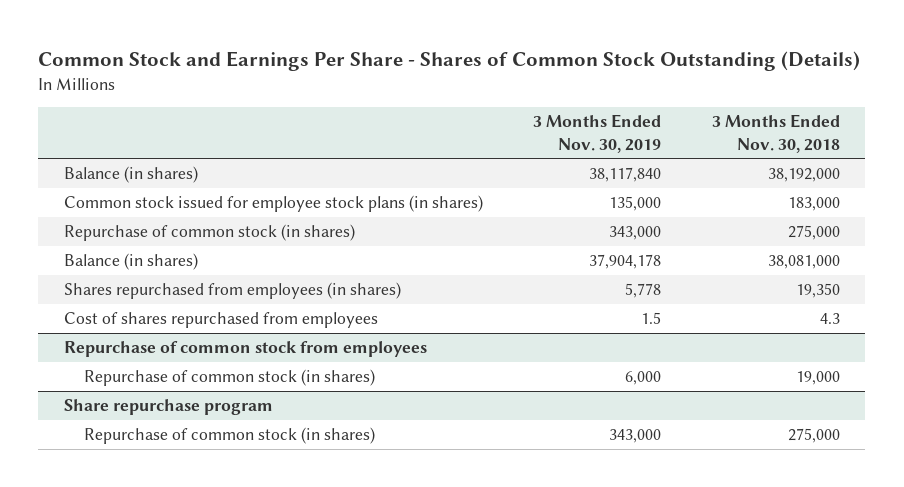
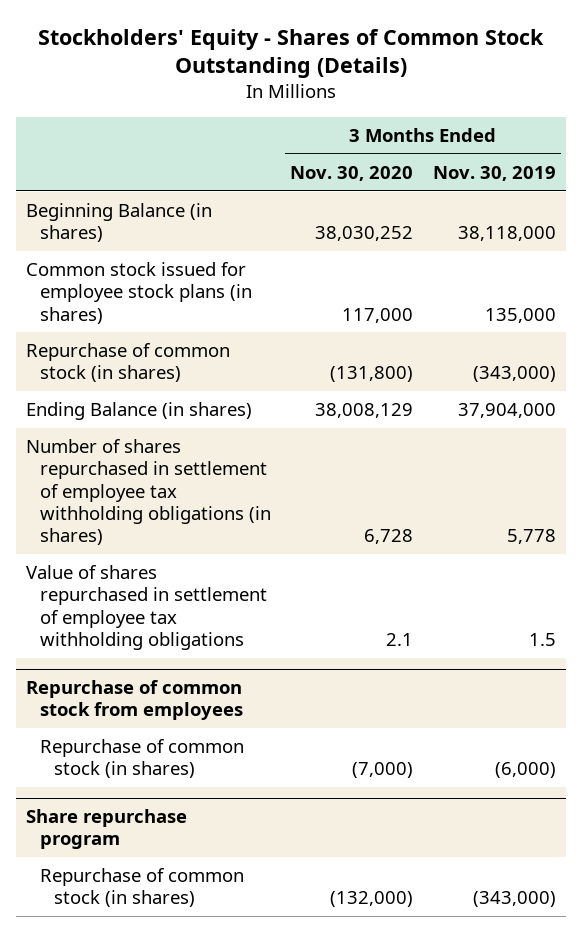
- Common Stock and Earnings Per Share - Shares of Common Stock Outstanding (Details)
+ Stockholders' Equity - Shares of Common Stock Outstanding (Details)
- | 3 Months Ended Nov. 30, 2019 | 3 Months Ended Nov. 30, 2018
+ | 3 Months Ended Nov. 30, 2020 | 3 Months Ended Nov. 30, 2019
- Balance (in shares) | 38,117,840 | 38,192,000
+ Beginning Balance (in shares) | 38,030,252 | 38,118,000
- Repurchase of common stock (in shares) | 343,000 | 275,000
- Balance (in shares) | 37,904,178 | 38,081,000
- Shares repurchased from employees (in shares) | 5,778 | 19,350
- Cost of shares repurchased from employees | 1.5 | 4.3
+ Repurchase of common stock (in shares) | (131,800) | (343,000)
+ Ending Balance (in shares) | 38,008,129 | 37,904,000
+ Number of shares repurchased in settlement of employee tax withholding obligations (in shares) | 6,728 | 5,778
+ Value of shares repurchased in settlement of employee tax withholding obligations | 2.1 | 1.5
@ Repurchase of common stock from employees
- Repurchase of common stock (in shares) | 6,000 | 19,000
+ Repurchase of common stock (in shares) | (7,000) | (6,000)
@ Share repurchase program
- Repurchase of common stock (in shares) | 343,000 | 275,000
+ Repurchase of common stock (in shares) | (132,000) | (343,000)

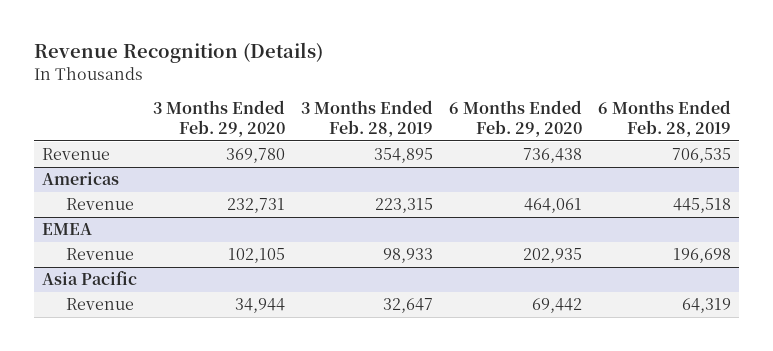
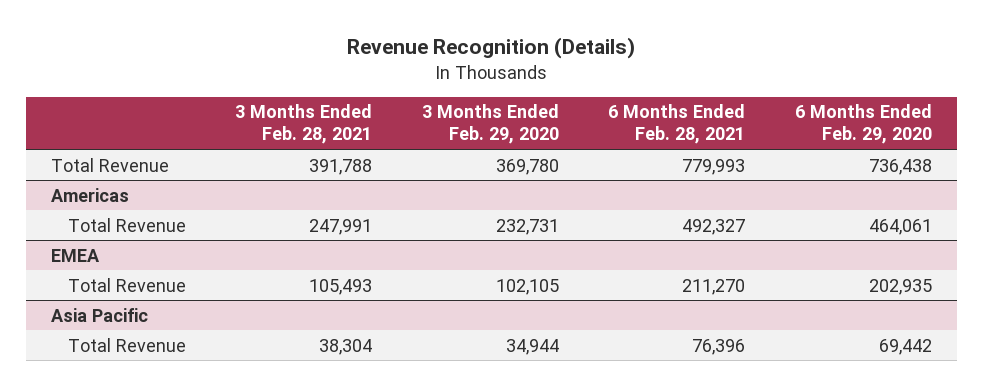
- | 3 Months Ended Feb. 29, 2020 | 3 Months Ended Feb. 28, 2019 | 6 Months Ended Feb. 29, 2020 | 6 Months Ended Feb. 28, 2019
+ | 3 Months Ended Feb. 28, 2021 | 3 Months Ended Feb. 29, 2020 | 6 Months Ended Feb. 28, 2021 | 6 Months Ended Feb. 29, 2020
- Revenue | 369,780 | 354,895 | 736,438 | 706,535
+ Total Revenue | 391,788 | 369,780 | 779,993 | 736,438
@ Americas
- Revenue | 232,731 | 223,315 | 464,061 | 445,518
+ Total Revenue | 247,991 | 232,731 | 492,327 | 464,061
@ EMEA
- Revenue | 102,105 | 98,933 | 202,935 | 196,698
+ Total Revenue | 105,493 | 102,105 | 211,270 | 202,935
@ Asia Pacific
- Revenue | 34,944 | 32,647 | 69,442 | 64,319
+ Total Revenue | 38,304 | 34,944 | 76,396 | 69,442

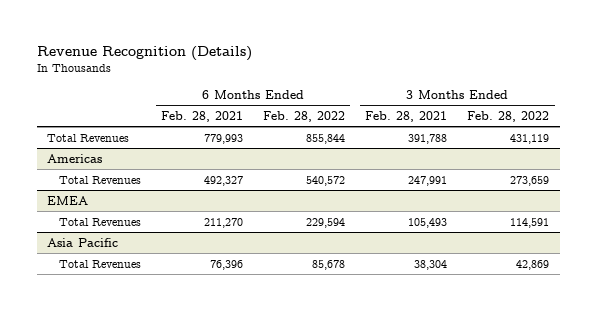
- | 3 Months Ended Feb. 28, 2021 | 3 Months Ended Feb. 29, 2020 | 6 Months Ended Feb. 28, 2021 | 6 Months Ended Feb. 29, 2020
+ | 6 Months Ended Feb. 28, 2021 | 6 Months Ended Feb. 28, 2022 | 3 Months Ended Feb. 28, 2021 | 3 Months Ended Feb. 28, 2022
- Total Revenue | 391,788 | 369,780 | 779,993 | 736,438
+ Total Revenues | 779,993 | 855,844 | 391,788 | 431,119
@ Americas
- Total Revenue | 247,991 | 232,731 | 492,327 | 464,061
+ Total Revenues | 492,327 | 540,572 | 247,991 | 273,659
@ EMEA
- Total Revenue | 105,493 | 102,105 | 211,270 | 202,935
+ Total Revenues | 211,270 | 229,594 | 105,493 | 114,591
@ Asia Pacific
- Total Revenue | 38,304 | 34,944 | 76,396 | 69,442
+ Total Revenues | 76,396 | 85,678 | 38,304 | 42,869

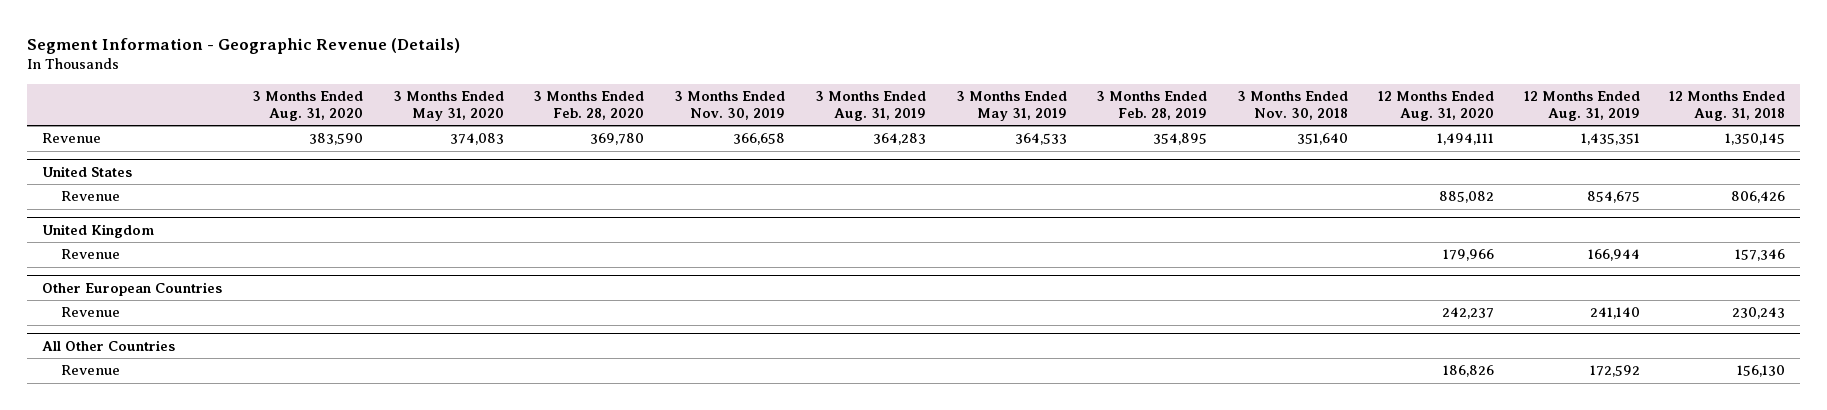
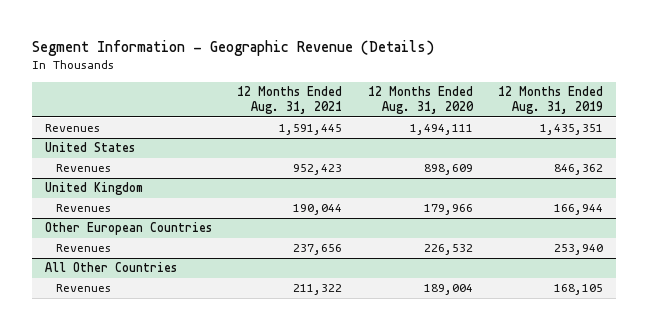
- | 3 Months Ended Aug. 31, 2020 | 3 Months Ended May 31, 2020 | 3 Months Ended Feb. 28, 2020 | 3 Months Ended Nov. 30, 2019 | 3 Months Ended Aug. 31, 2019 | 3 Months Ended May 31, 2019 | 3 Months Ended Feb. 28, 2019 | 3 Months Ended Nov. 30, 2018 | 12 Months Ended Aug. 31, 2020 | 12 Months Ended Aug. 31, 2019 | 12 Months Ended Aug. 31, 2018
+ | 12 Months Ended Aug. 31, 2021 | 12 Months Ended Aug. 31, 2020 | 12 Months Ended Aug. 31, 2019
- Revenue | 383,590 | 374,083 | 369,780 | 366,658 | 364,283 | 364,533 | 354,895 | 351,640 | 1,494,111 | 1,435,351 | 1,350,145
+ Revenues | 1,591,445 | 1,494,111 | 1,435,351
@ United States
- Revenue | | | | | | | | | 885,082 | 854,675 | 806,426
+ Revenues | 952,423 | 898,609 | 846,362
@ United Kingdom
- Revenue | | | | | | | | | 179,966 | 166,944 | 157,346
+ Revenues | 190,044 | 179,966 | 166,944
@ Other European Countries
- Revenue | | | | | | | | | 242,237 | 241,140 | 230,243
+ Revenues | 237,656 | 226,532 | 253,940
@ All Other Countries
- Revenue | | | | | | | | | 186,826 | 172,592 | 156,130
+ Revenues | 211,322 | 189,004 | 168,105

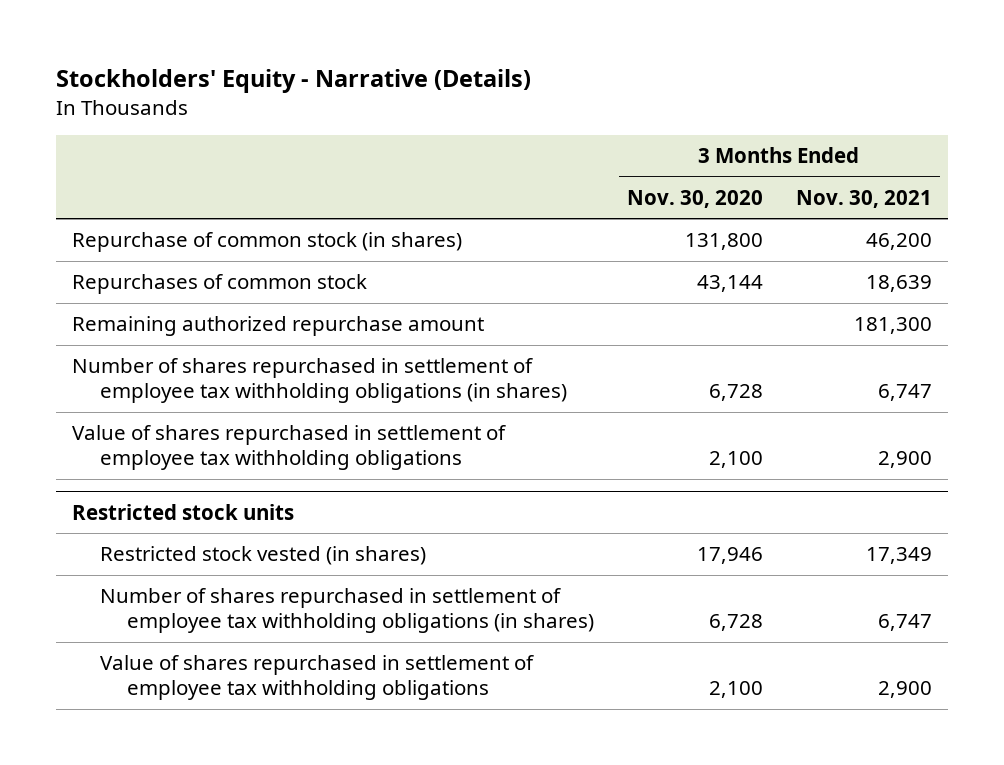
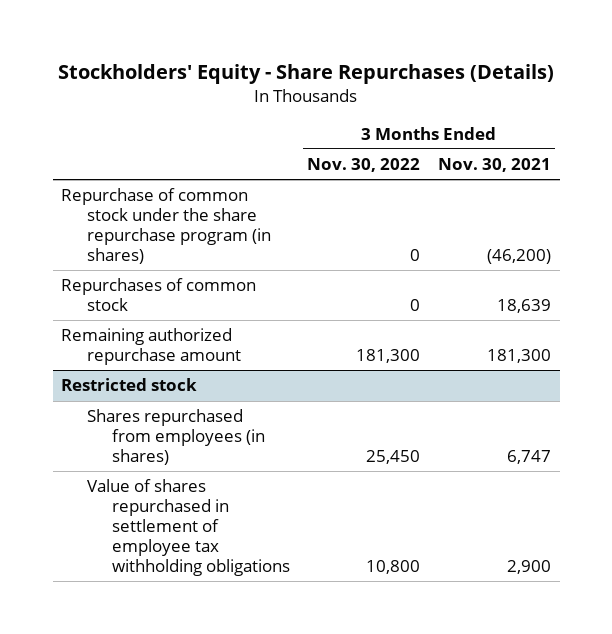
- Stockholders' Equity - Narrative (Details)
+ Stockholders' Equity - Share Repurchases (Details)
- | 3 Months Ended Nov. 30, 2020 | 3 Months Ended Nov. 30, 2021
+ | 3 Months Ended Nov. 30, 2022 | 3 Months Ended Nov. 30, 2021
- Repurchase of common stock (in shares) | 131,800 | 46,200
+ Repurchase of common stock under the share repurchase program (in shares) | 0 | (46,200)
- Number of shares repurchased in settlement of employee tax withholding obligations (in shares) | 6,728 | 6,747
- Value of shares repurchased in settlement of employee tax withholding obligations | 2,100 | 2,900
- Restricted stock units
- Restricted stock vested (in shares) | 17,946 | 17,349
- Number of shares repurchased in settlement of employee tax withholding obligations (in shares) | 6,728 | 6,747
+ Restricted stock
+ Shares repurchased from employees (in shares) | 25,450 | 6,747

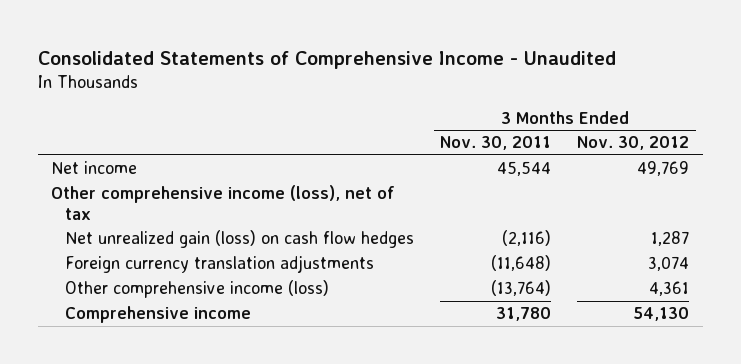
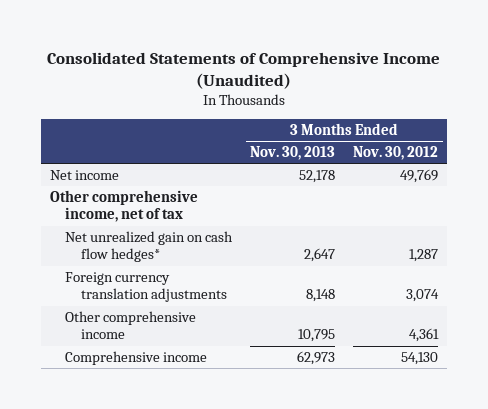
- Consolidated Statements of Comprehensive Income - Unaudited
+ Consolidated Statements of Comprehensive Income (Unaudited)
- | 3 Months Ended Nov. 30, 2011 | 3 Months Ended Nov. 30, 2012
+ | 3 Months Ended Nov. 30, 2013 | 3 Months Ended Nov. 30, 2012
- Other comprehensive income (loss), net of tax
- Net unrealized gain (loss) on cash flow hedges | (2,116) | 1,287
+ Other comprehensive income, net of tax
+ Net unrealized gain on cash flow hedges* | 2,647 | 1,287
- Other comprehensive income (loss) | (13,764) | 4,361
+ Other comprehensive income | 10,795 | 4,361

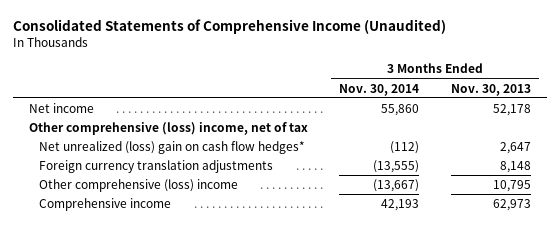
- | 3 Months Ended Nov. 30, 2013 | 3 Months Ended Nov. 30, 2012
+ | 3 Months Ended Nov. 30, 2014 | 3 Months Ended Nov. 30, 2013
- Other comprehensive income, net of tax
- Net unrealized gain on cash flow hedges* | 2,647 | 1,287
+ Other comprehensive (loss) income, net of tax
+ Net unrealized (loss) gain on cash flow hedges* | (112) | 2,647
- Other comprehensive income | 10,795 | 4,361
+ Other comprehensive (loss) income | (13,667) | 10,795

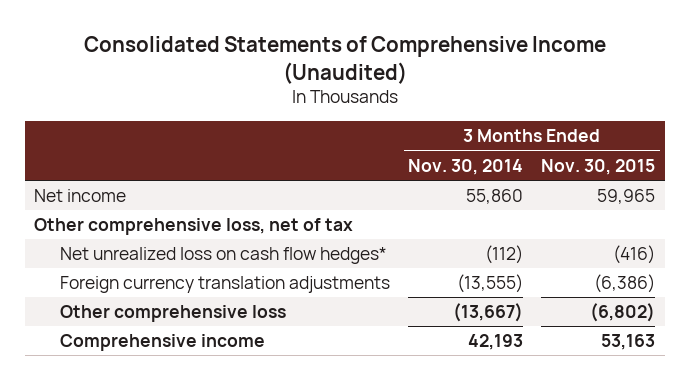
- | 3 Months Ended Nov. 30, 2014 | 3 Months Ended Nov. 30, 2013
+ | 3 Months Ended Nov. 30, 2014 | 3 Months Ended Nov. 30, 2015
- Other comprehensive (loss) income, net of tax
- Net unrealized (loss) gain on cash flow hedges* | (112) | 2,647
+ Other comprehensive loss, net of tax
+ Net unrealized loss on cash flow hedges* | (112) | (416)
- Other comprehensive (loss) income | (13,667) | 10,795
+ Other comprehensive loss | (13,667) | (6,802)

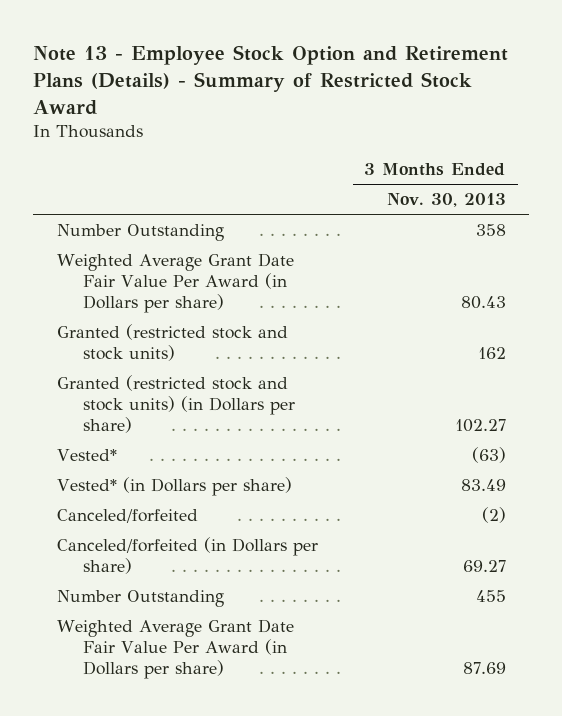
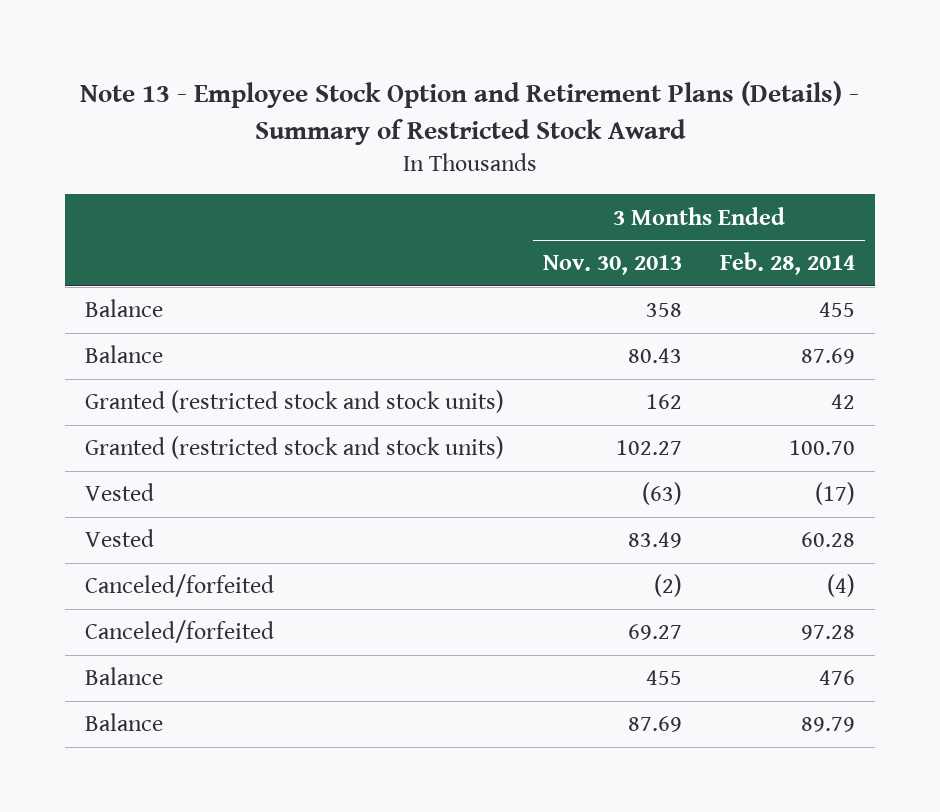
- | 3 Months Ended Nov. 30, 2013
+ | 3 Months Ended Nov. 30, 2013 | 3 Months Ended Feb. 28, 2014
- Number Outstanding | 358
- Weighted Average Grant Date Fair Value Per Award (in Dollars per share) | 80.43
+ Balance | 358 | 455
+ Balance | 80.43 | 87.69
- Granted (restricted stock and stock units) (in Dollars per share) | 102.27
- Vested* | (63)
- Vested* (in Dollars per share) | 83.49
+ Granted (restricted stock and stock units) | 102.27 | 100.70
+ Vested | (63) | (17)
+ Vested | 83.49 | 60.28
- Canceled/forfeited (in Dollars per share) | 69.27
- Number Outstanding | 455
- Weighted Average Grant Date Fair Value Per Award (in Dollars per share) | 87.69
+ Canceled/forfeited | 69.27 | 97.28
+ Balance | 455 | 476
+ Balance | 87.69 | 89.79

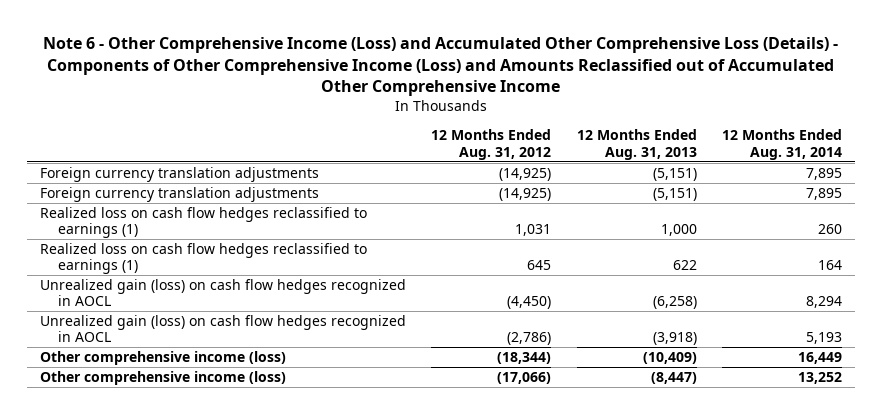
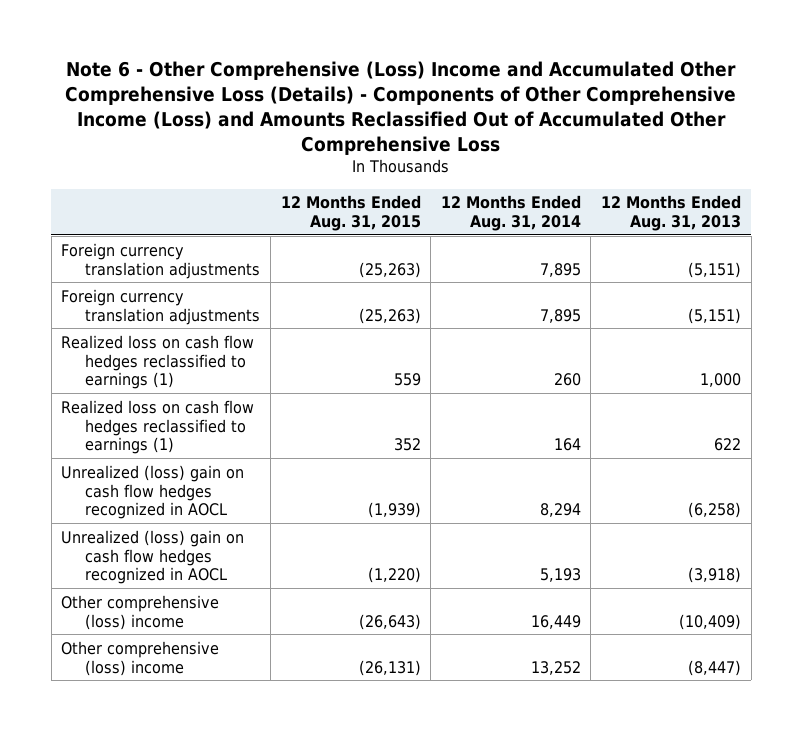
- Note 6 - Other Comprehensive Income (Loss) and Accumulated Other Comprehensive Loss (Details) - Components of Other Comprehensive Income (Loss) and Amounts Reclassified out of Accumulated Other Comprehensive Income
+ Note 6 - Other Comprehensive (Loss) Income and Accumulated Other Comprehensive Loss (Details) - Components of Other Comprehensive Income (Loss) and Amounts Reclassified Out of Accumulated Other Comprehensive Loss
- | 12 Months Ended Aug. 31, 2012 | 12 Months Ended Aug. 31, 2013 | 12 Months Ended Aug. 31, 2014
+ | 12 Months Ended Aug. 31, 2015 | 12 Months Ended Aug. 31, 2014 | 12 Months Ended Aug. 31, 2013
- Unrealized gain (loss) on cash flow hedges recognized in AOCL | (4,450) | (6,258) | 8,294
- Unrealized gain (loss) on cash flow hedges recognized in AOCL | (2,786) | (3,918) | 5,193
- Other comprehensive income (loss) | (18,344) | (10,409) | 16,449
- Other comprehensive income (loss) | (17,066) | (8,447) | 13,252
+ Unrealized (loss) gain on cash flow hedges recognized in AOCL | (1,939) | 8,294 | (6,258)
+ Unrealized (loss) gain on cash flow hedges recognized in AOCL | (1,220) | 5,193 | (3,918)
+ Other comprehensive (loss) income | (26,643) | 16,449 | (10,409)
+ Other comprehensive (loss) income | (26,131) | 13,252 | (8,447)

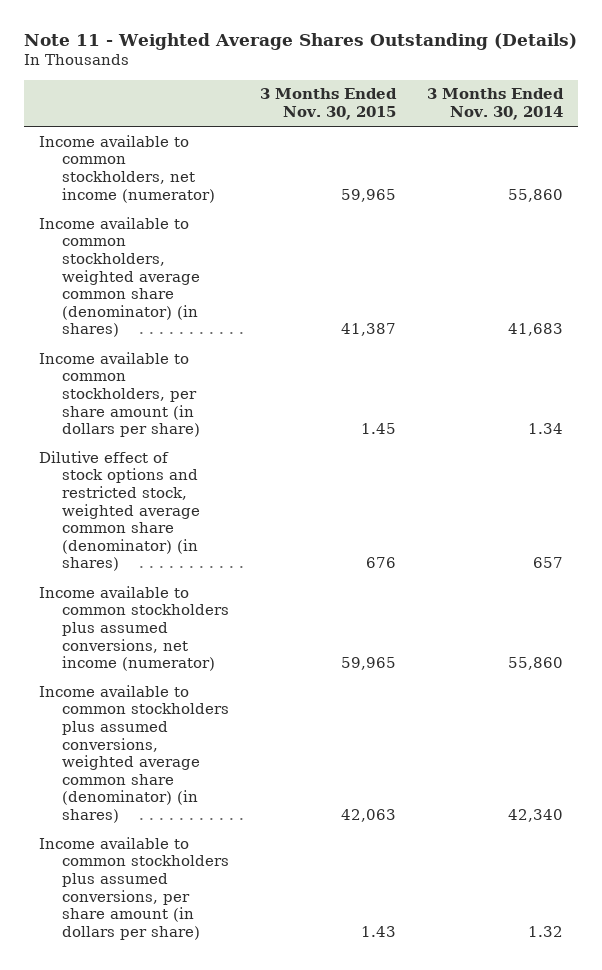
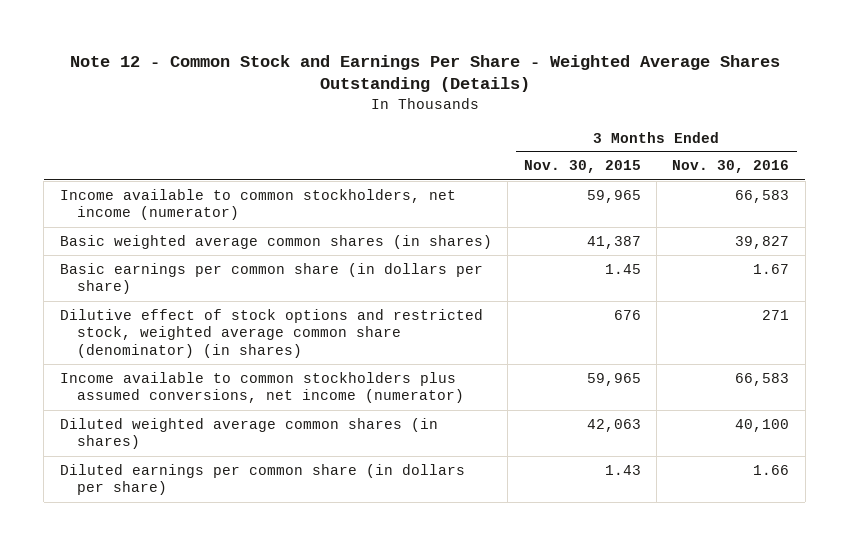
- Note 11 - Weighted Average Shares Outstanding (Details)
+ Note 12 - Common Stock and Earnings Per Share - Weighted Average Shares Outstanding (Details)
- | 3 Months Ended Nov. 30, 2015 | 3 Months Ended Nov. 30, 2014
+ | 3 Months Ended Nov. 30, 2015 | 3 Months Ended Nov. 30, 2016
- Income available to common stockholders, weighted average common share (denominator) (in shares) | 41,387 | 41,683
- Income available to common stockholders, per share amount (in dollars per share) | 1.45 | 1.34
+ Basic weighted average common shares (in shares) | 41,387 | 39,827
+ Basic earnings per common share (in dollars per share) | 1.45 | 1.67
- Income available to common stockholders plus assumed conversions, weighted average common share (denominator) (in shares) | 42,063 | 42,340
- Income available to common stockholders plus assumed conversions, per share amount (in dollars per share) | 1.43 | 1.32
+ Diluted weighted average common shares (in shares) | 42,063 | 40,100
+ Diluted earnings per common share (in dollars per share) | 1.43 | 1.66

